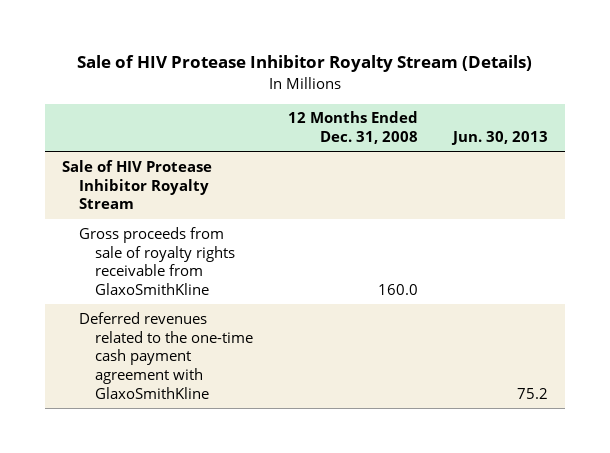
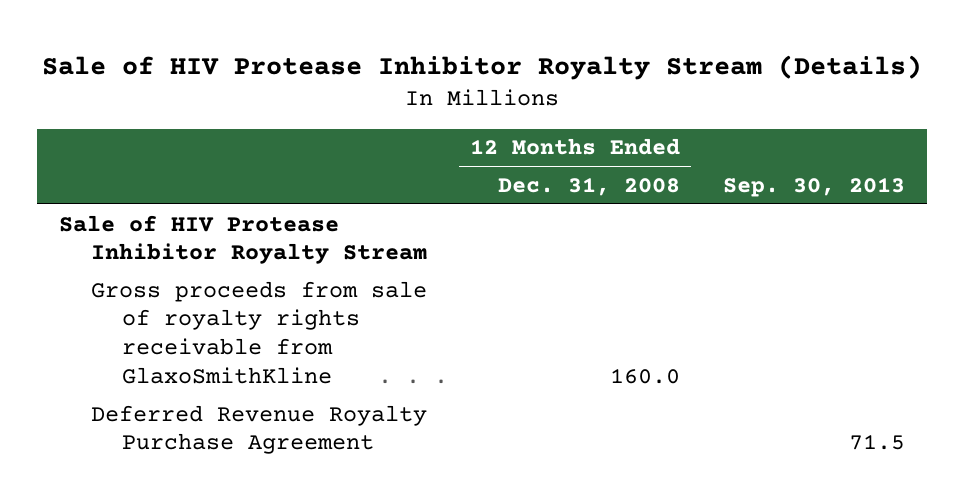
- | 12 Months Ended Dec. 31, 2008 | Jun. 30, 2013
+ | 12 Months Ended Dec. 31, 2008 | Sep. 30, 2013
- Deferred revenues related to the one-time cash payment agreement with GlaxoSmithKline | | 75.2
+ Deferred Revenue Royalty Purchase Agreement | | 71.5

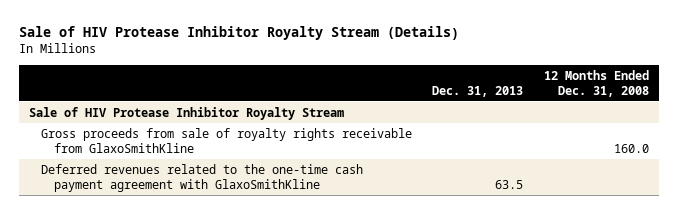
- | 12 Months Ended Dec. 31, 2008 | Sep. 30, 2013
+ | Dec. 31, 2013 | 12 Months Ended Dec. 31, 2008
- Deferred Revenue Royalty Purchase Agreement | | 71.5
+ Deferred revenues related to the one-time cash payment agreement with GlaxoSmithKline | 63.5 |

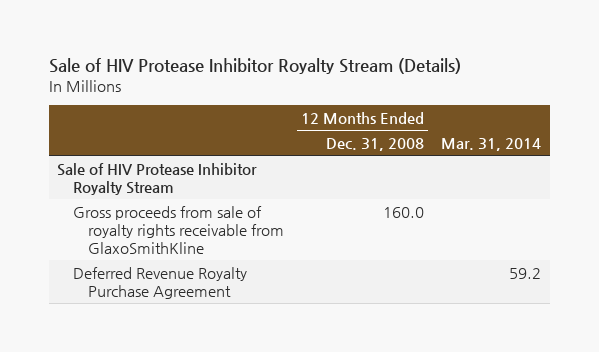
- | Dec. 31, 2013 | 12 Months Ended Dec. 31, 2008
+ | 12 Months Ended Dec. 31, 2008 | Mar. 31, 2014
- Deferred revenues related to the one-time cash payment agreement with GlaxoSmithKline | 63.5 |
+ Deferred Revenue Royalty Purchase Agreement | | 59.2

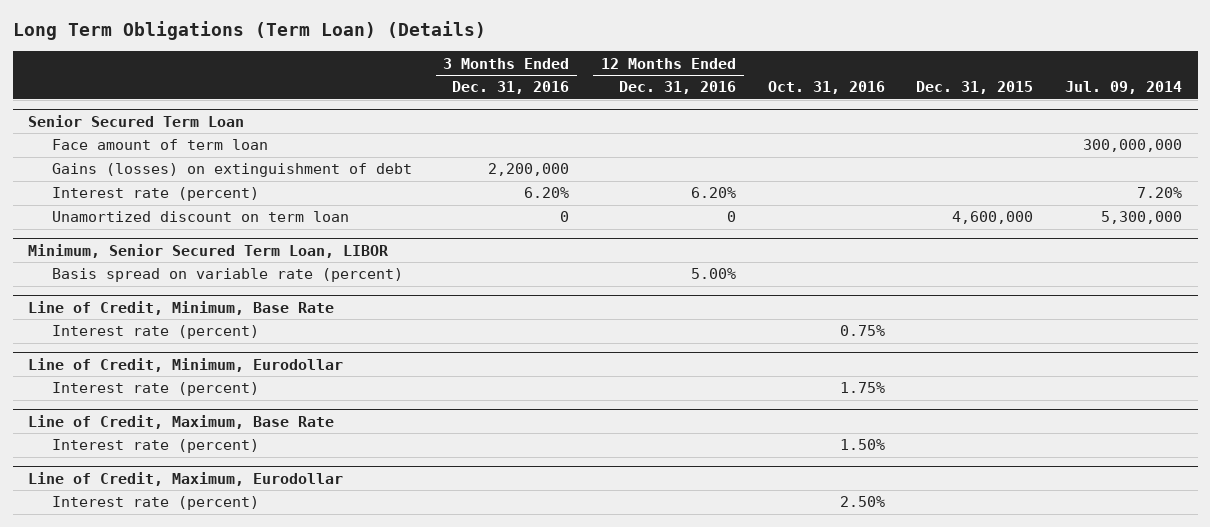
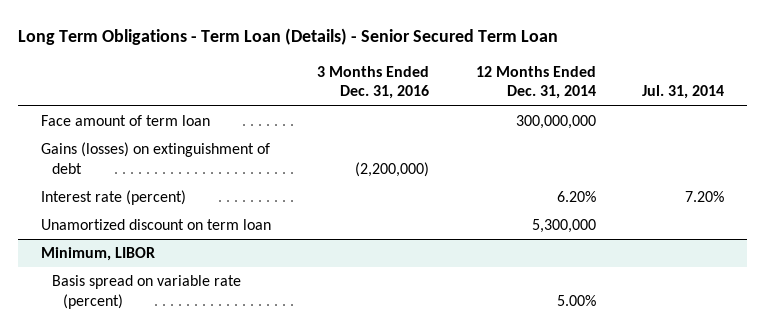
- Long Term Obligations (Term Loan) (Details)
+ Long Term Obligations - Term Loan (Details) - Senior Secured Term Loan
- | 3 Months Ended Dec. 31, 2016 | 12 Months Ended Dec. 31, 2016 | Oct. 31, 2016 | Dec. 31, 2015 | Jul. 09, 2014
+ | 3 Months Ended Dec. 31, 2016 | 12 Months Ended Dec. 31, 2014 | Jul. 31, 2014
- Senior Secured Term Loan
- Face amount of term loan | | | | | 300,000,000
- Gains (losses) on extinguishment of debt | 2,200,000 | | | |
- Interest rate (percent) | 6.20% | 6.20% | | | 7.20%
- Unamortized discount on term loan | 0 | 0 | | 4,600,000 | 5,300,000
- Minimum, Senior Secured Term Loan, LIBOR
+ Face amount of term loan | | 300,000,000 |
+ Gains (losses) on extinguishment of debt | (2,200,000) | |
+ Interest rate (percent) | | 6.20% | 7.20%
+ Unamortized discount on term loan | | 5,300,000 |
+ Minimum, LIBOR
- Line of Credit, Minimum, Base Rate
- Interest rate (percent) | | | 0.75% | |
- Line of Credit, Minimum, Eurodollar
- Interest rate (percent) | | | 1.75% | |
- Line of Credit, Maximum, Base Rate
- Interest rate (percent) | | | 1.50% | |
- Line of Credit, Maximum, Eurodollar
- Interest rate (percent) | | | 2.50% | |

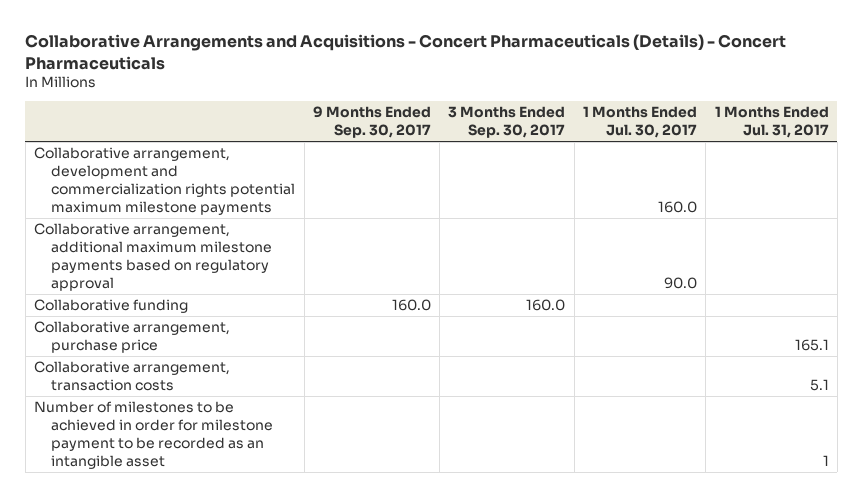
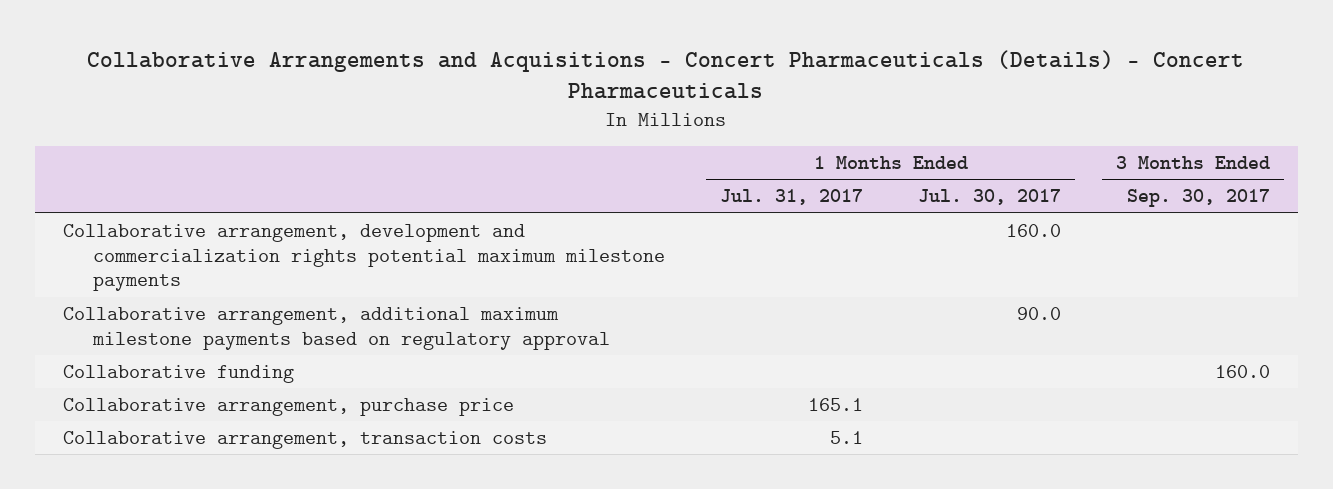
- | 9 Months Ended Sep. 30, 2017 | 3 Months Ended Sep. 30, 2017 | 1 Months Ended Jul. 30, 2017 | 1 Months Ended Jul. 31, 2017
+ | 1 Months Ended Jul. 31, 2017 | 1 Months Ended Jul. 30, 2017 | 3 Months Ended Sep. 30, 2017
- Number of milestones to be achieved in order for milestone payment to be recorded as an intangible asset | | | | 1

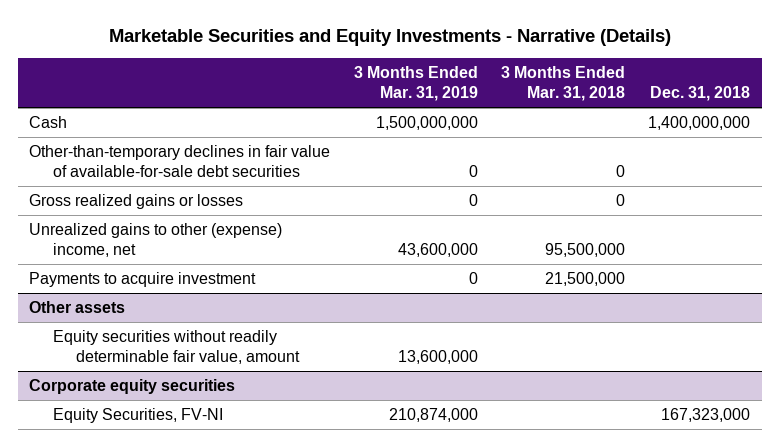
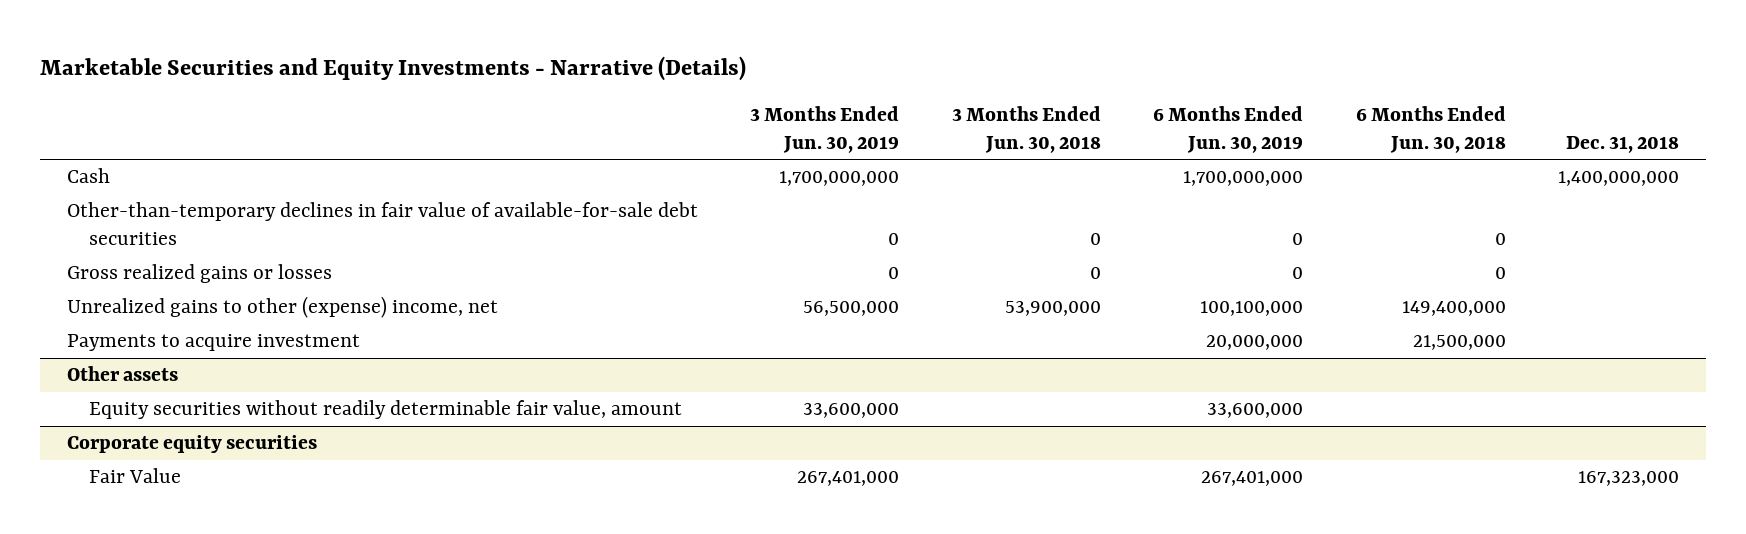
- | 3 Months Ended Mar. 31, 2019 | 3 Months Ended Mar. 31, 2018 | Dec. 31, 2018
+ | 3 Months Ended Jun. 30, 2019 | 3 Months Ended Jun. 30, 2018 | 6 Months Ended Jun. 30, 2019 | 6 Months Ended Jun. 30, 2018 | Dec. 31, 2018
@ Corporate equity securities
- Equity Securities, FV-NI | 210,874,000 | | 167,323,000
+ Fair Value | 267,401,000 | | 267,401,000 | | 167,323,000

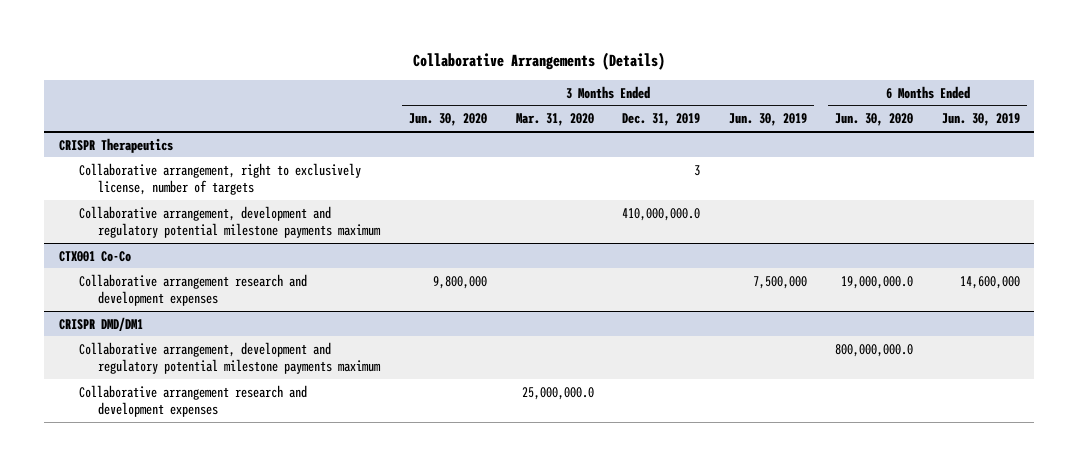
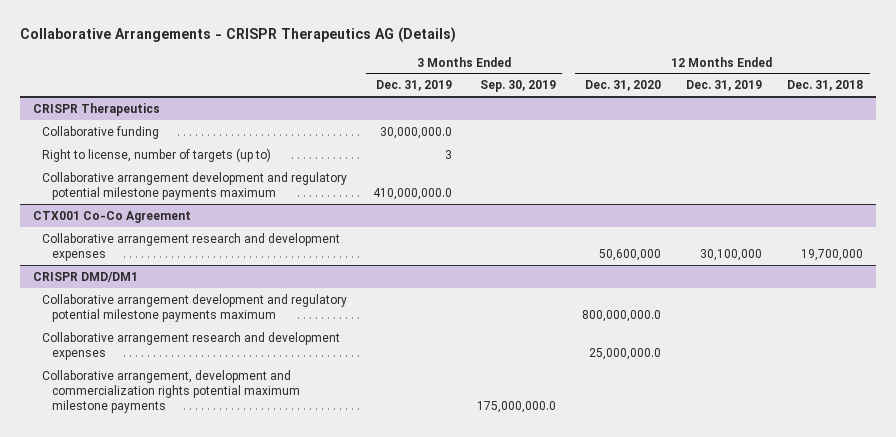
- Collaborative Arrangements (Details)
+ Collaborative Arrangements - CRISPR Therapeutics AG (Details)
- | 3 Months Ended Jun. 30, 2020 | 3 Months Ended Mar. 31, 2020 | 3 Months Ended Dec. 31, 2019 | 3 Months Ended Jun. 30, 2019 | 6 Months Ended Jun. 30, 2020 | 6 Months Ended Jun. 30, 2019
+ | 3 Months Ended Dec. 31, 2019 | 3 Months Ended Sep. 30, 2019 | 12 Months Ended Dec. 31, 2020 | 12 Months Ended Dec. 31, 2019 | 12 Months Ended Dec. 31, 2018
@ CRISPR Therapeutics
- Collaborative arrangement, right to exclusively license, number of targets | | | 3 | | |
- Collaborative arrangement, development and regulatory potential milestone payments maximum | | | 410,000,000.0 | | |
- CTX001 Co-Co
@ CRISPR Therapeutics
+ Collaborative funding | 30,000,000.0 | | | |
+ Right to license, number of targets (up to) | 3 | | | |
+ Collaborative arrangement development and regulatory potential milestone payments maximum | 410,000,000.0 | | | |
+ CTX001 Co-Co Agreement
@ CRISPR DMD/DM1
- Collaborative arrangement, development and regulatory potential milestone payments maximum | | | | | 800,000,000.0 |
+ Collaborative arrangement development and regulatory potential milestone payments maximum | | | 800,000,000.0 | |
+ Collaborative arrangement, development and commercialization rights potential maximum milestone payments | | 175,000,000.0 | | |

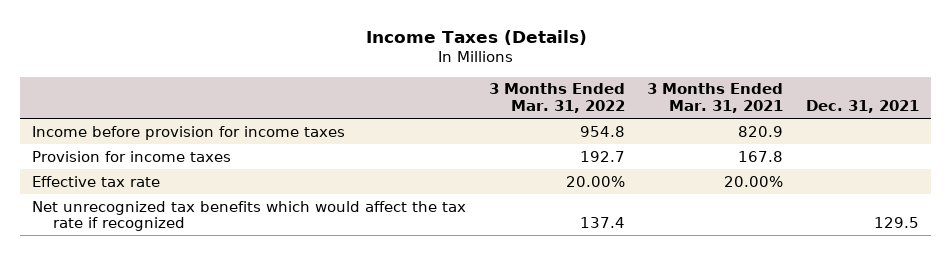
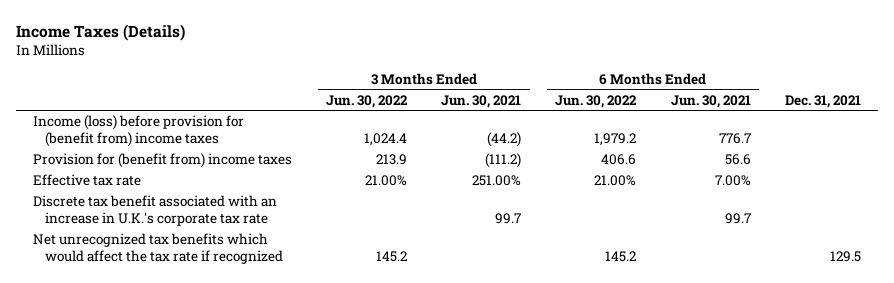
- | 3 Months Ended Mar. 31, 2022 | 3 Months Ended Mar. 31, 2021 | Dec. 31, 2021
+ | 3 Months Ended Jun. 30, 2022 | 3 Months Ended Jun. 30, 2021 | 6 Months Ended Jun. 30, 2022 | 6 Months Ended Jun. 30, 2021 | Dec. 31, 2021
- Income before provision for income taxes | 954.8 | 820.9 |
- Provision for income taxes | 192.7 | 167.8 |
+ Income (loss) before provision for (benefit from) income taxes | 1,024.4 | (44.2) | 1,979.2 | 776.7 |
+ Provision for (benefit from) income taxes | 213.9 | (111.2) | 406.6 | 56.6 |
+ Discrete tax benefit associated with an increase in U.K.'s corporate tax rate | | 99.7 | | 99.7 |

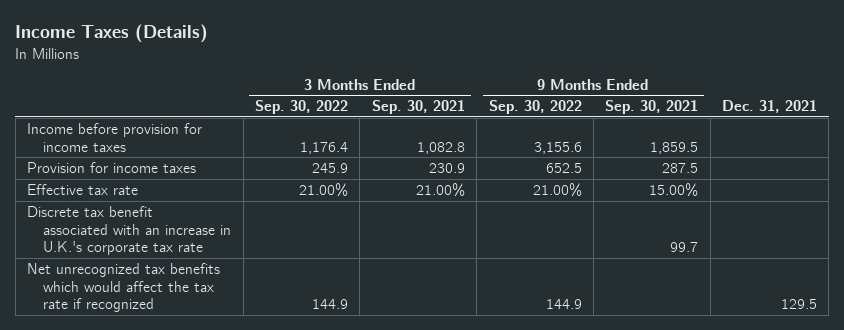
- | 3 Months Ended Jun. 30, 2022 | 3 Months Ended Jun. 30, 2021 | 6 Months Ended Jun. 30, 2022 | 6 Months Ended Jun. 30, 2021 | Dec. 31, 2021
+ | 3 Months Ended Sep. 30, 2022 | 3 Months Ended Sep. 30, 2021 | 9 Months Ended Sep. 30, 2022 | 9 Months Ended Sep. 30, 2021 | Dec. 31, 2021
- Income (loss) before provision for (benefit from) income taxes | 1,024.4 | (44.2) | 1,979.2 | 776.7 |
- Provision for (benefit from) income taxes | 213.9 | (111.2) | 406.6 | 56.6 |
+ Income before provision for income taxes | 1,176.4 | 1,082.8 | 3,155.6 | 1,859.5 |
+ Provision for income taxes | 245.9 | 230.9 | 652.5 | 287.5 |

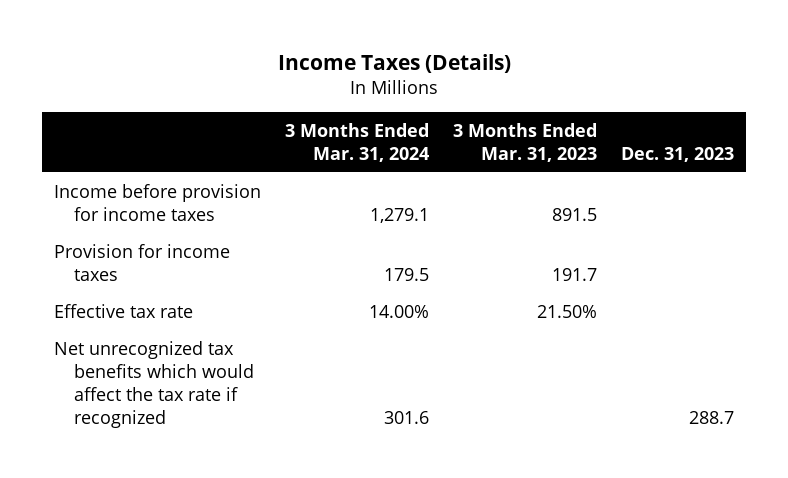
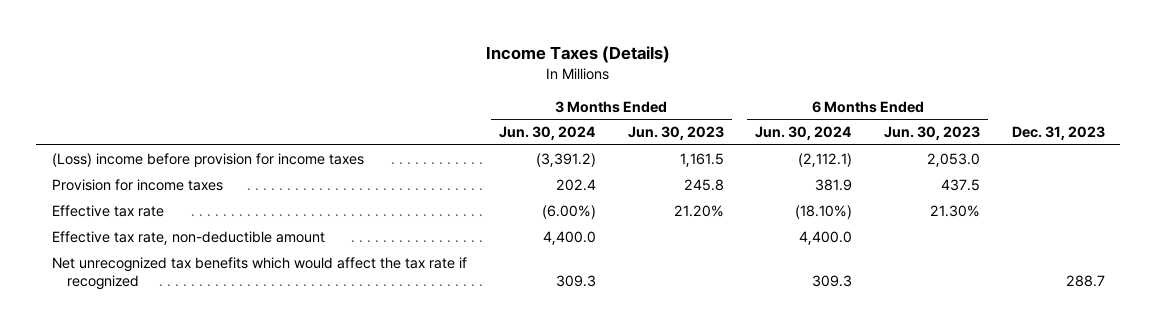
- | 3 Months Ended Mar. 31, 2024 | 3 Months Ended Mar. 31, 2023 | Dec. 31, 2023
+ | 3 Months Ended Jun. 30, 2024 | 3 Months Ended Jun. 30, 2023 | 6 Months Ended Jun. 30, 2024 | 6 Months Ended Jun. 30, 2023 | Dec. 31, 2023
- Income before provision for income taxes | 1,279.1 | 891.5 |
+ (Loss) income before provision for income taxes | (3,391.2) | 1,161.5 | (2,112.1) | 2,053.0 |
+ Effective tax rate, non-deductible amount | 4,400.0 | | 4,400.0 | |

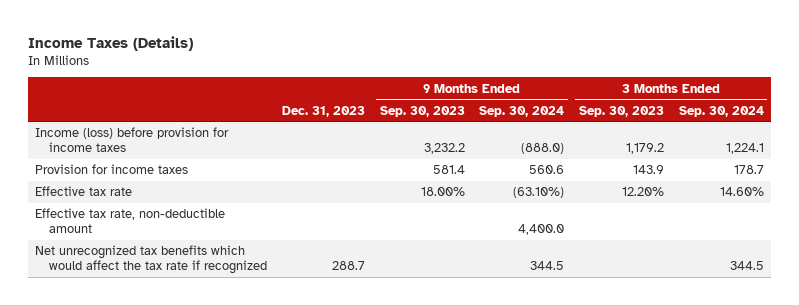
- | 3 Months Ended Jun. 30, 2024 | 3 Months Ended Jun. 30, 2023 | 6 Months Ended Jun. 30, 2024 | 6 Months Ended Jun. 30, 2023 | Dec. 31, 2023
+ | Dec. 31, 2023 | 9 Months Ended Sep. 30, 2023 | 9 Months Ended Sep. 30, 2024 | 3 Months Ended Sep. 30, 2023 | 3 Months Ended Sep. 30, 2024
- (Loss) income before provision for income taxes | (3,391.2) | 1,161.5 | (2,112.1) | 2,053.0 |
+ Income (loss) before provision for income taxes | | 3,232.2 | (888.0) | 1,179.2 | 1,224.1

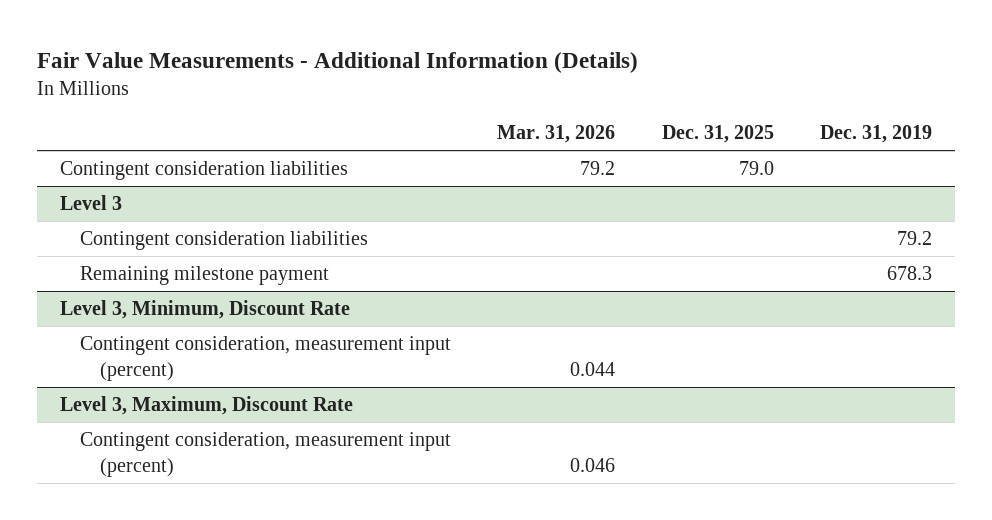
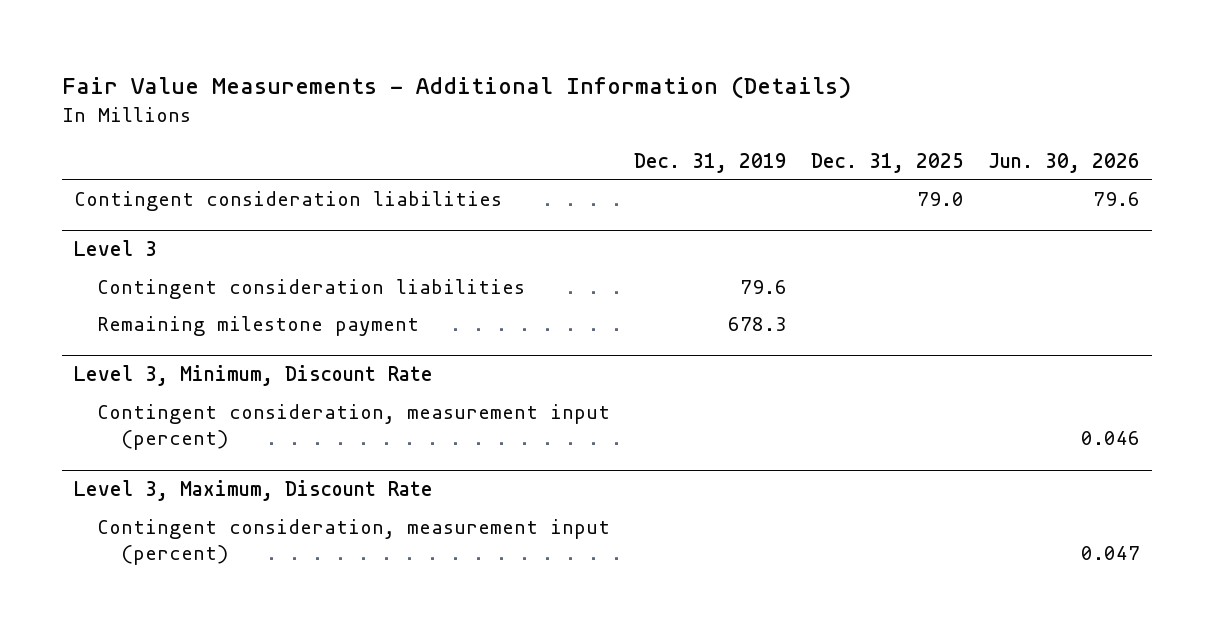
- | Mar. 31, 2026 | Dec. 31, 2025 | Dec. 31, 2019
+ | Dec. 31, 2019 | Dec. 31, 2025 | Jun. 30, 2026
@ Level 3
- Contingent consideration liabilities | | | 79.2
+ Contingent consideration liabilities | 79.6 | |

